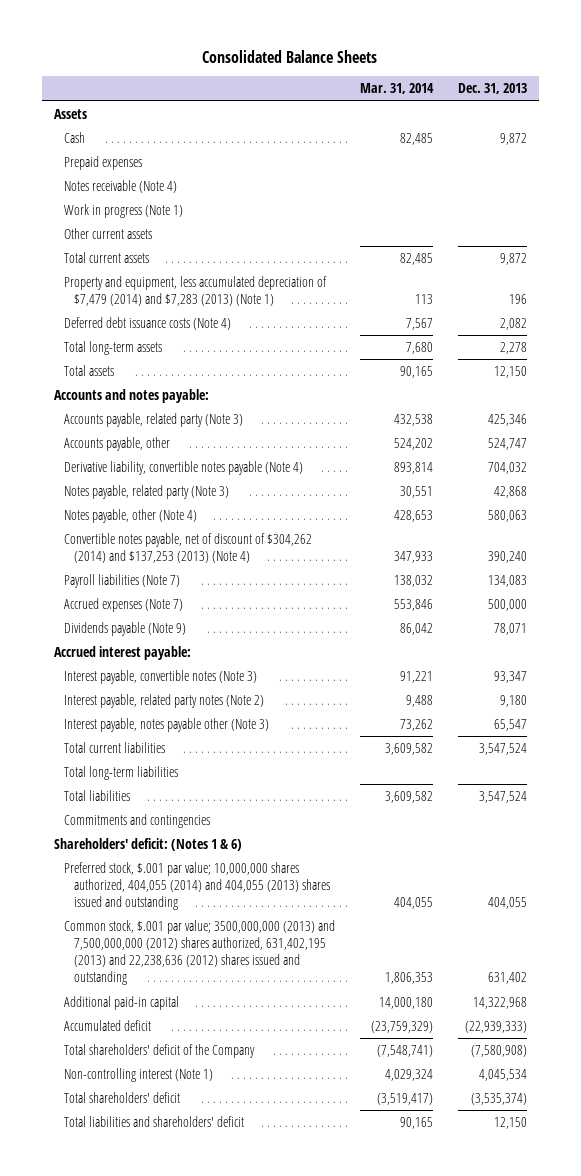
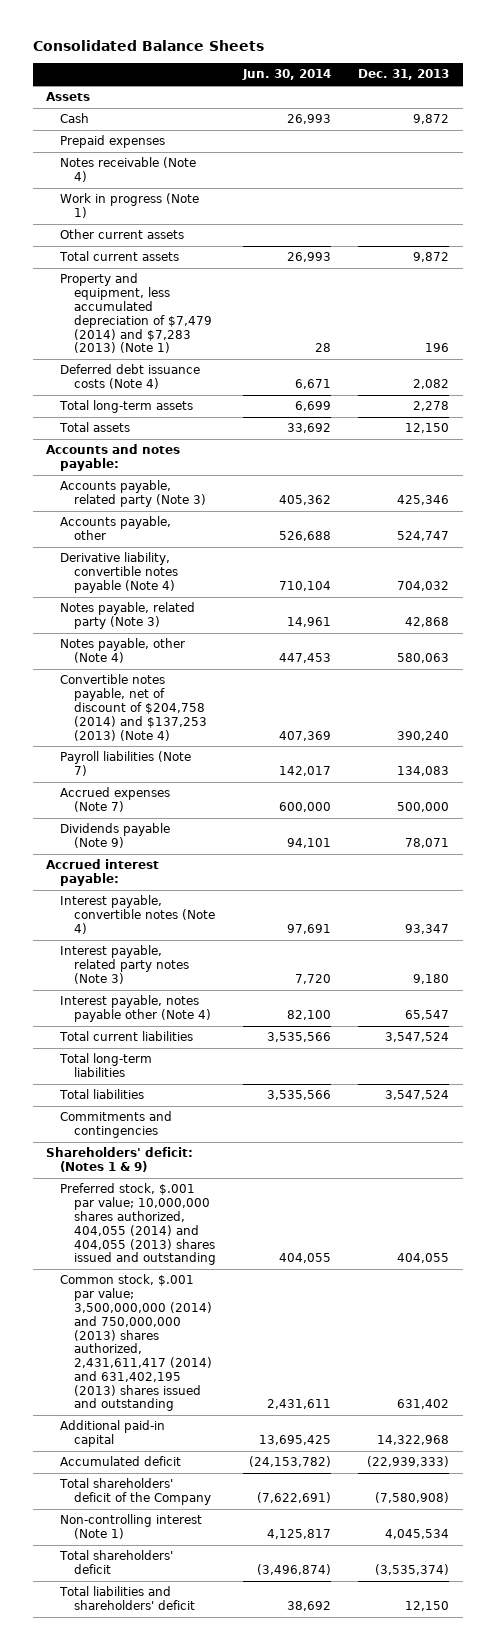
- | Mar. 31, 2014 | Dec. 31, 2013
+ | Jun. 30, 2014 | Dec. 31, 2013
- Convertible notes payable, net of discount of $304,262 (2014) and $137,253 (2013) (Note 4) | 347,933 | 390,240
+ Convertible notes payable, net of discount of $204,758 (2014) and $137,253 (2013) (Note 4) | 407,369 | 390,240
- Interest payable, convertible notes (Note 3) | 91,221 | 93,347
- Interest payable, related party notes (Note 2) | 9,488 | 9,180
- Interest payable, notes payable other (Note 3) | 73,262 | 65,547
+ Interest payable, convertible notes (Note 4) | 97,691 | 93,347
+ Interest payable, related party notes (Note 3) | 7,720 | 9,180
+ Interest payable, notes payable other (Note 4) | 82,100 | 65,547
- Shareholders' deficit: (Notes 1 & 6)
+ Shareholders' deficit: (Notes 1 & 9)
- Common stock, $.001 par value; 3500,000,000 (2013) and 7,500,000,000 (2012) shares authorized, 631,402,195 (2013) and 22,238,636 (2012) shares issued and outstanding | 1,806,353 | 631,402
+ Common stock, $.001 par value; 3,500,000,000 (2014) and 750,000,000 (2013) shares authorized, 2,431,611,417 (2014) and 631,402,195 (2013) shares issued and outstanding | 2,431,611 | 631,402

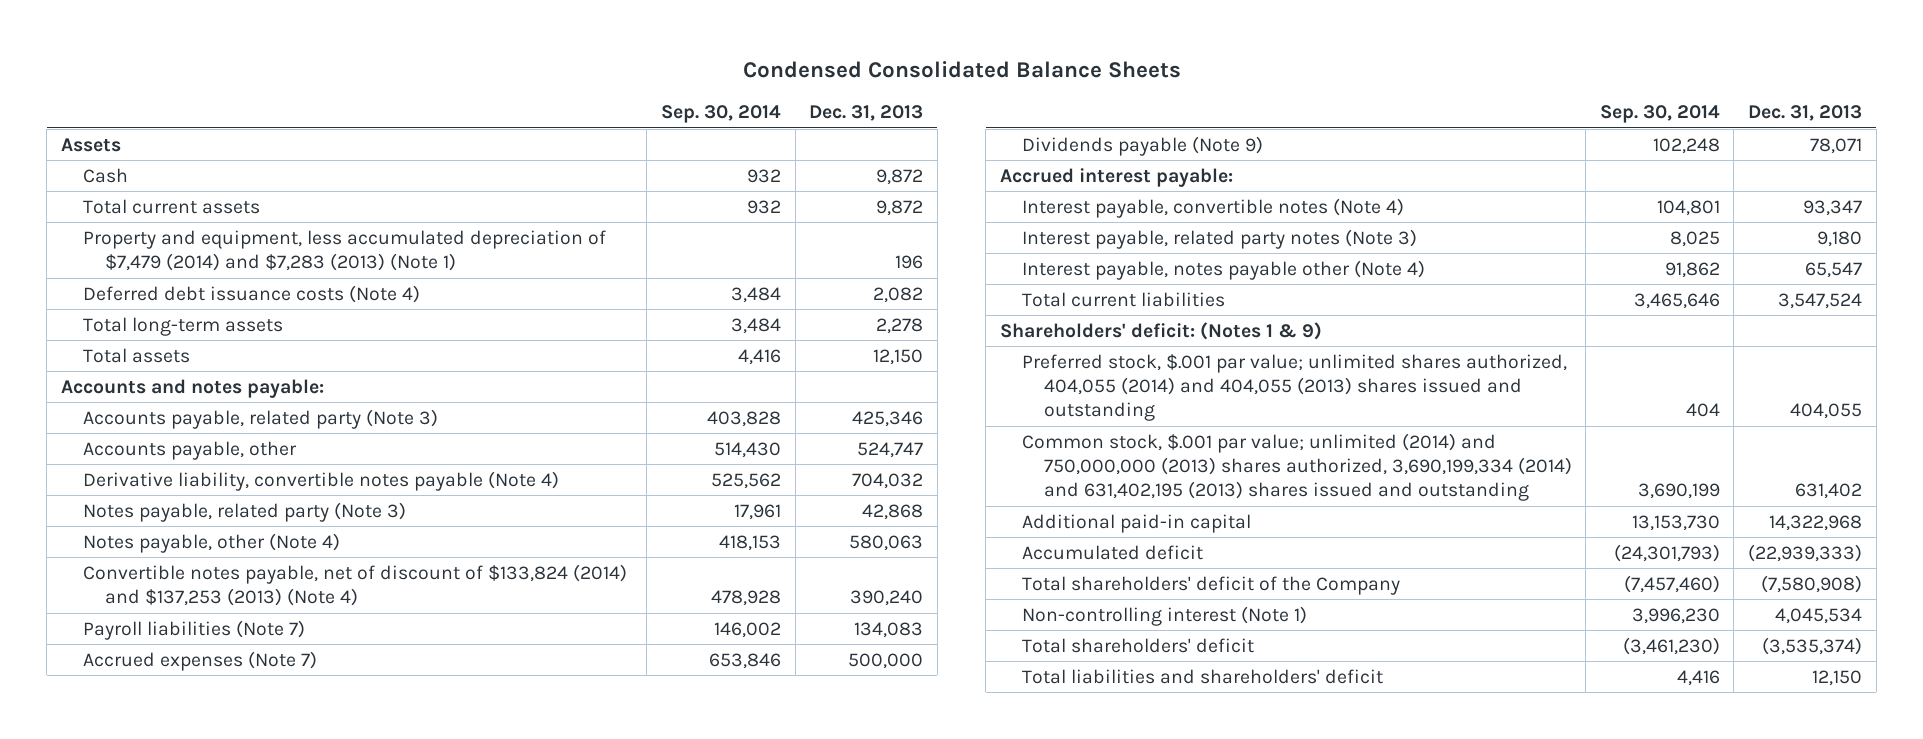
- Consolidated Balance Sheets
+ Condensed Consolidated Balance Sheets
- | Jun. 30, 2014 | Dec. 31, 2013
+ | Sep. 30, 2014 | Dec. 31, 2013
- Prepaid expenses
- Notes receivable (Note 4)
- Work in progress (Note 1)
- Other current assets
- Convertible notes payable, net of discount of $204,758 (2014) and $137,253 (2013) (Note 4) | 407,369 | 390,240
+ Convertible notes payable, net of discount of $133,824 (2014) and $137,253 (2013) (Note 4) | 478,928 | 390,240
- Total long-term liabilities
- Total liabilities | 3,535,566 | 3,547,524
- Commitments and contingencies
- Preferred stock, $.001 par value; 10,000,000 shares authorized, 404,055 (2014) and 404,055 (2013) shares issued and outstanding | 404,055 | 404,055
- Common stock, $.001 par value; 3,500,000,000 (2014) and 750,000,000 (2013) shares authorized, 2,431,611,417 (2014) and 631,402,195 (2013) shares issued and outstanding | 2,431,611 | 631,402
+ Preferred stock, $.001 par value; unlimited shares authorized, 404,055 (2014) and 404,055 (2013) shares issued and outstanding | 404 | 404,055
+ Common stock, $.001 par value; unlimited (2014) and 750,000,000 (2013) shares authorized, 3,690,199,334 (2014) and 631,402,195 (2013) shares issued and outstanding | 3,690,199 | 631,402

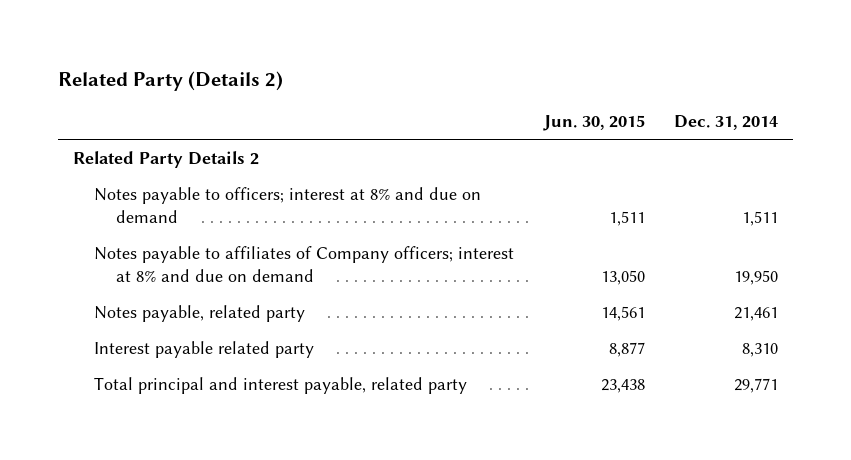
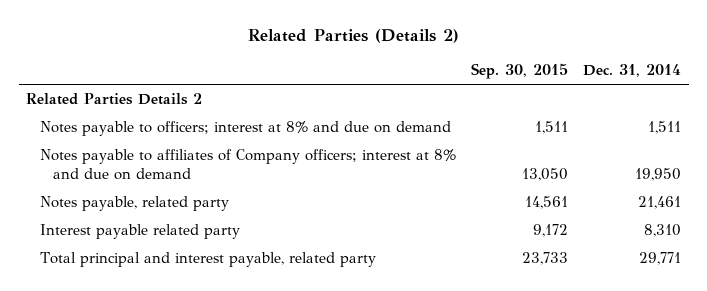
- Related Party (Details 2)
+ Related Parties (Details 2)
- | Jun. 30, 2015 | Dec. 31, 2014
+ | Sep. 30, 2015 | Dec. 31, 2014
- Related Party Details 2
+ Related Parties Details 2

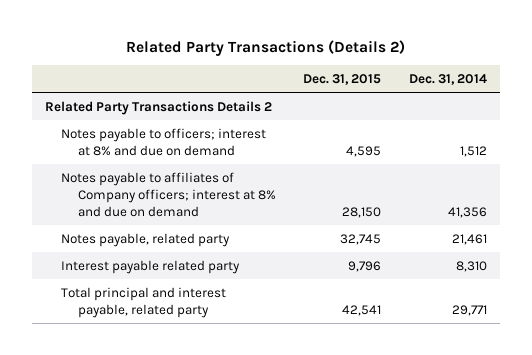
- Related Parties (Details 2)
+ Related Party Transactions (Details 2)
- | Sep. 30, 2015 | Dec. 31, 2014
+ | Dec. 31, 2015 | Dec. 31, 2014
- Related Parties Details 2
- Notes payable to officers; interest at 8% and due on demand | 1,511 | 1,511
- Notes payable to affiliates of Company officers; interest at 8% and due on demand | 13,050 | 19,950
+ Related Party Transactions Details 2
+ Notes payable to officers; interest at 8% and due on demand | 4,595 | 1,512
+ Notes payable to affiliates of Company officers; interest at 8% and due on demand | 28,150 | 41,356

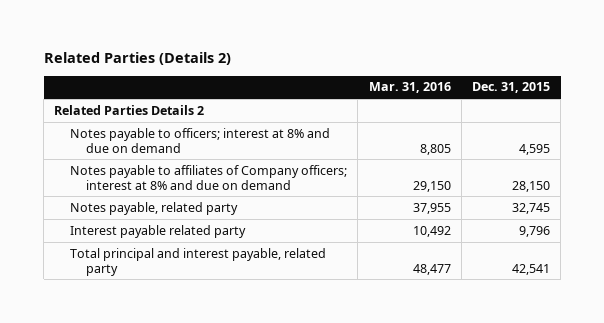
- Related Party Transactions (Details 2)
+ Related Parties (Details 2)
- | Dec. 31, 2015 | Dec. 31, 2014
+ | Mar. 31, 2016 | Dec. 31, 2015
- Related Party Transactions Details 2
+ Related Parties Details 2

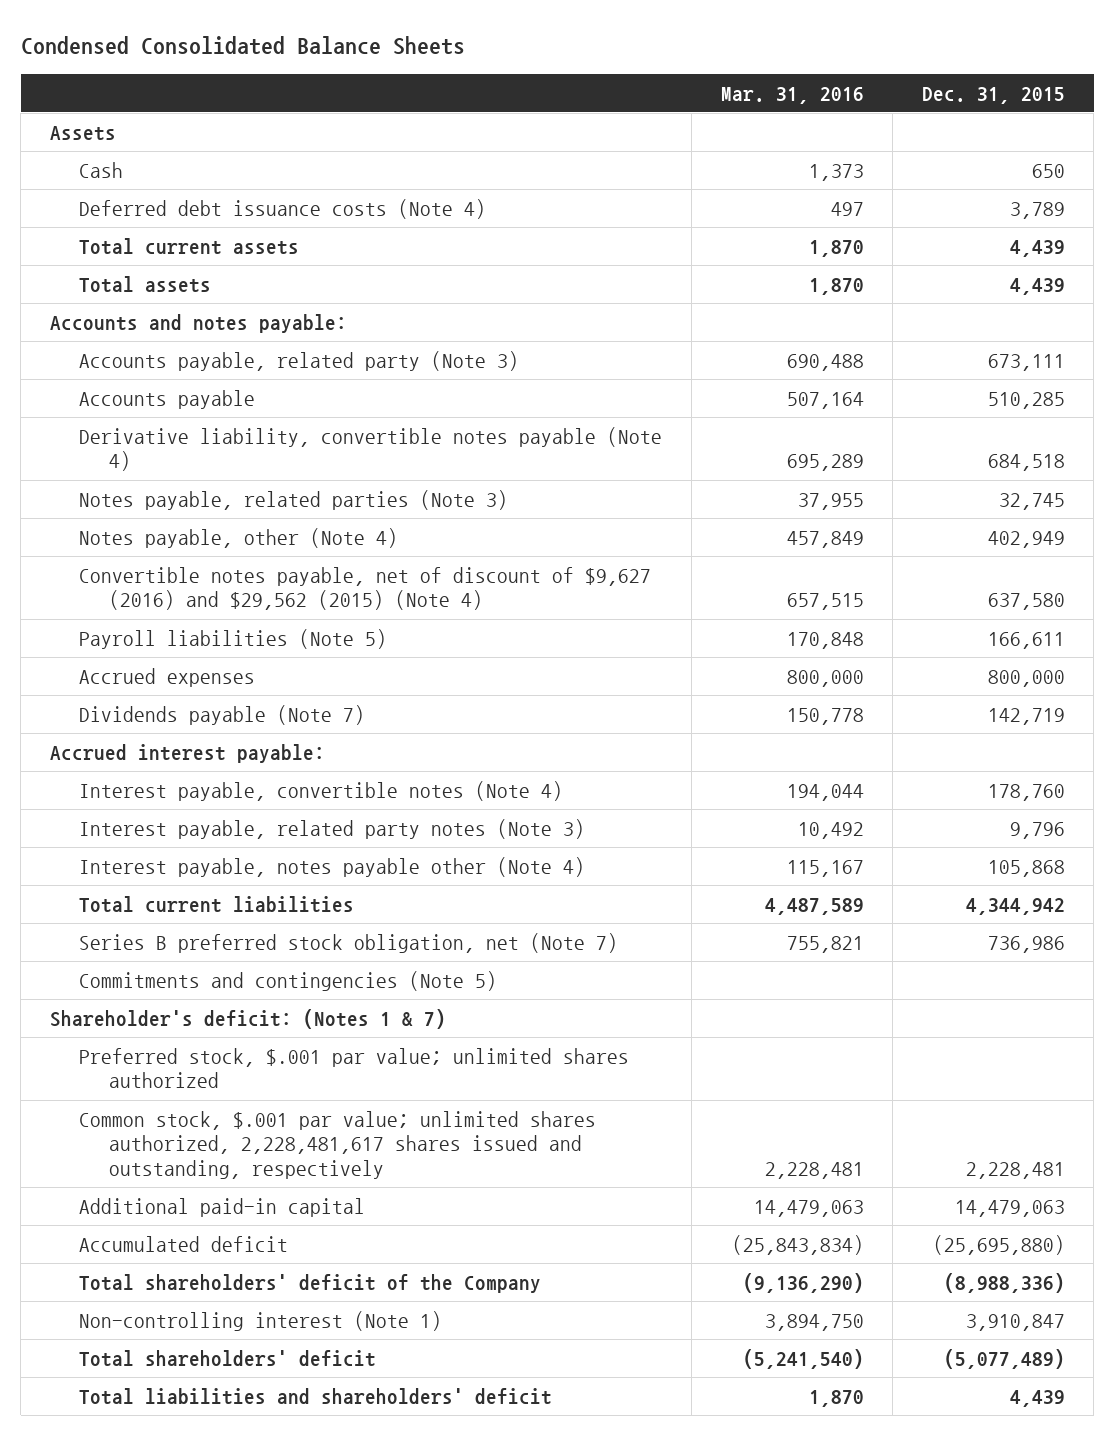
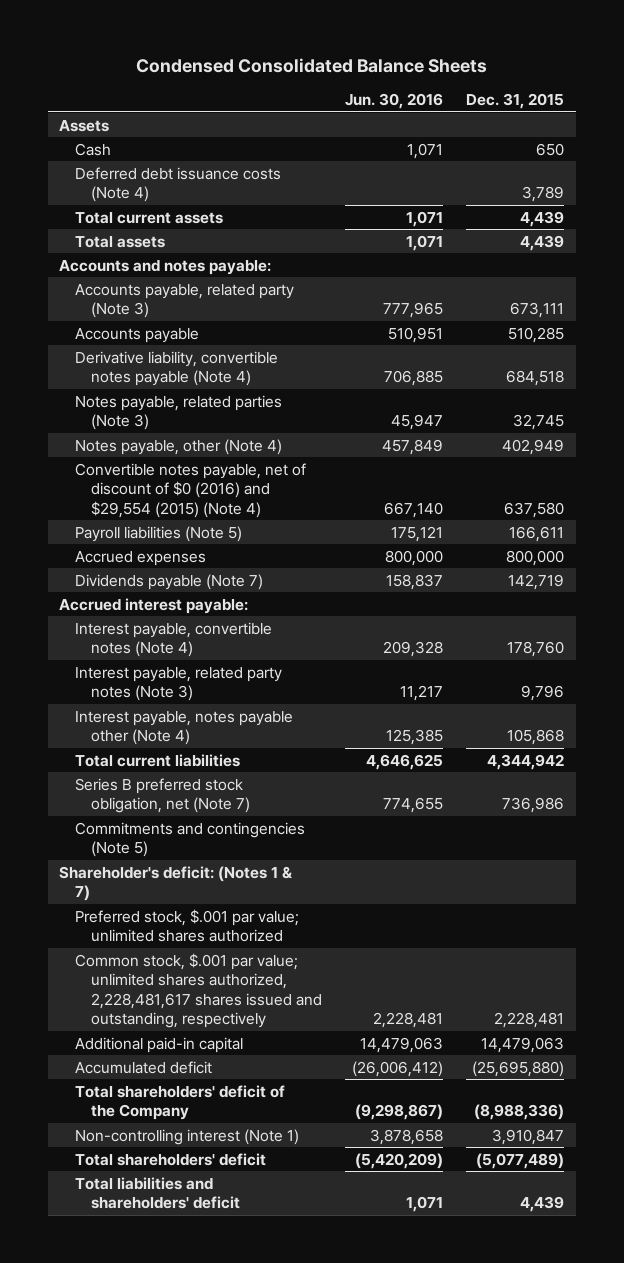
- | Mar. 31, 2016 | Dec. 31, 2015
+ | Jun. 30, 2016 | Dec. 31, 2015
- Convertible notes payable, net of discount of $9,627 (2016) and $29,562 (2015) (Note 4) | 657,515 | 637,580
+ Convertible notes payable, net of discount of $0 (2016) and $29,554 (2015) (Note 4) | 667,140 | 637,580

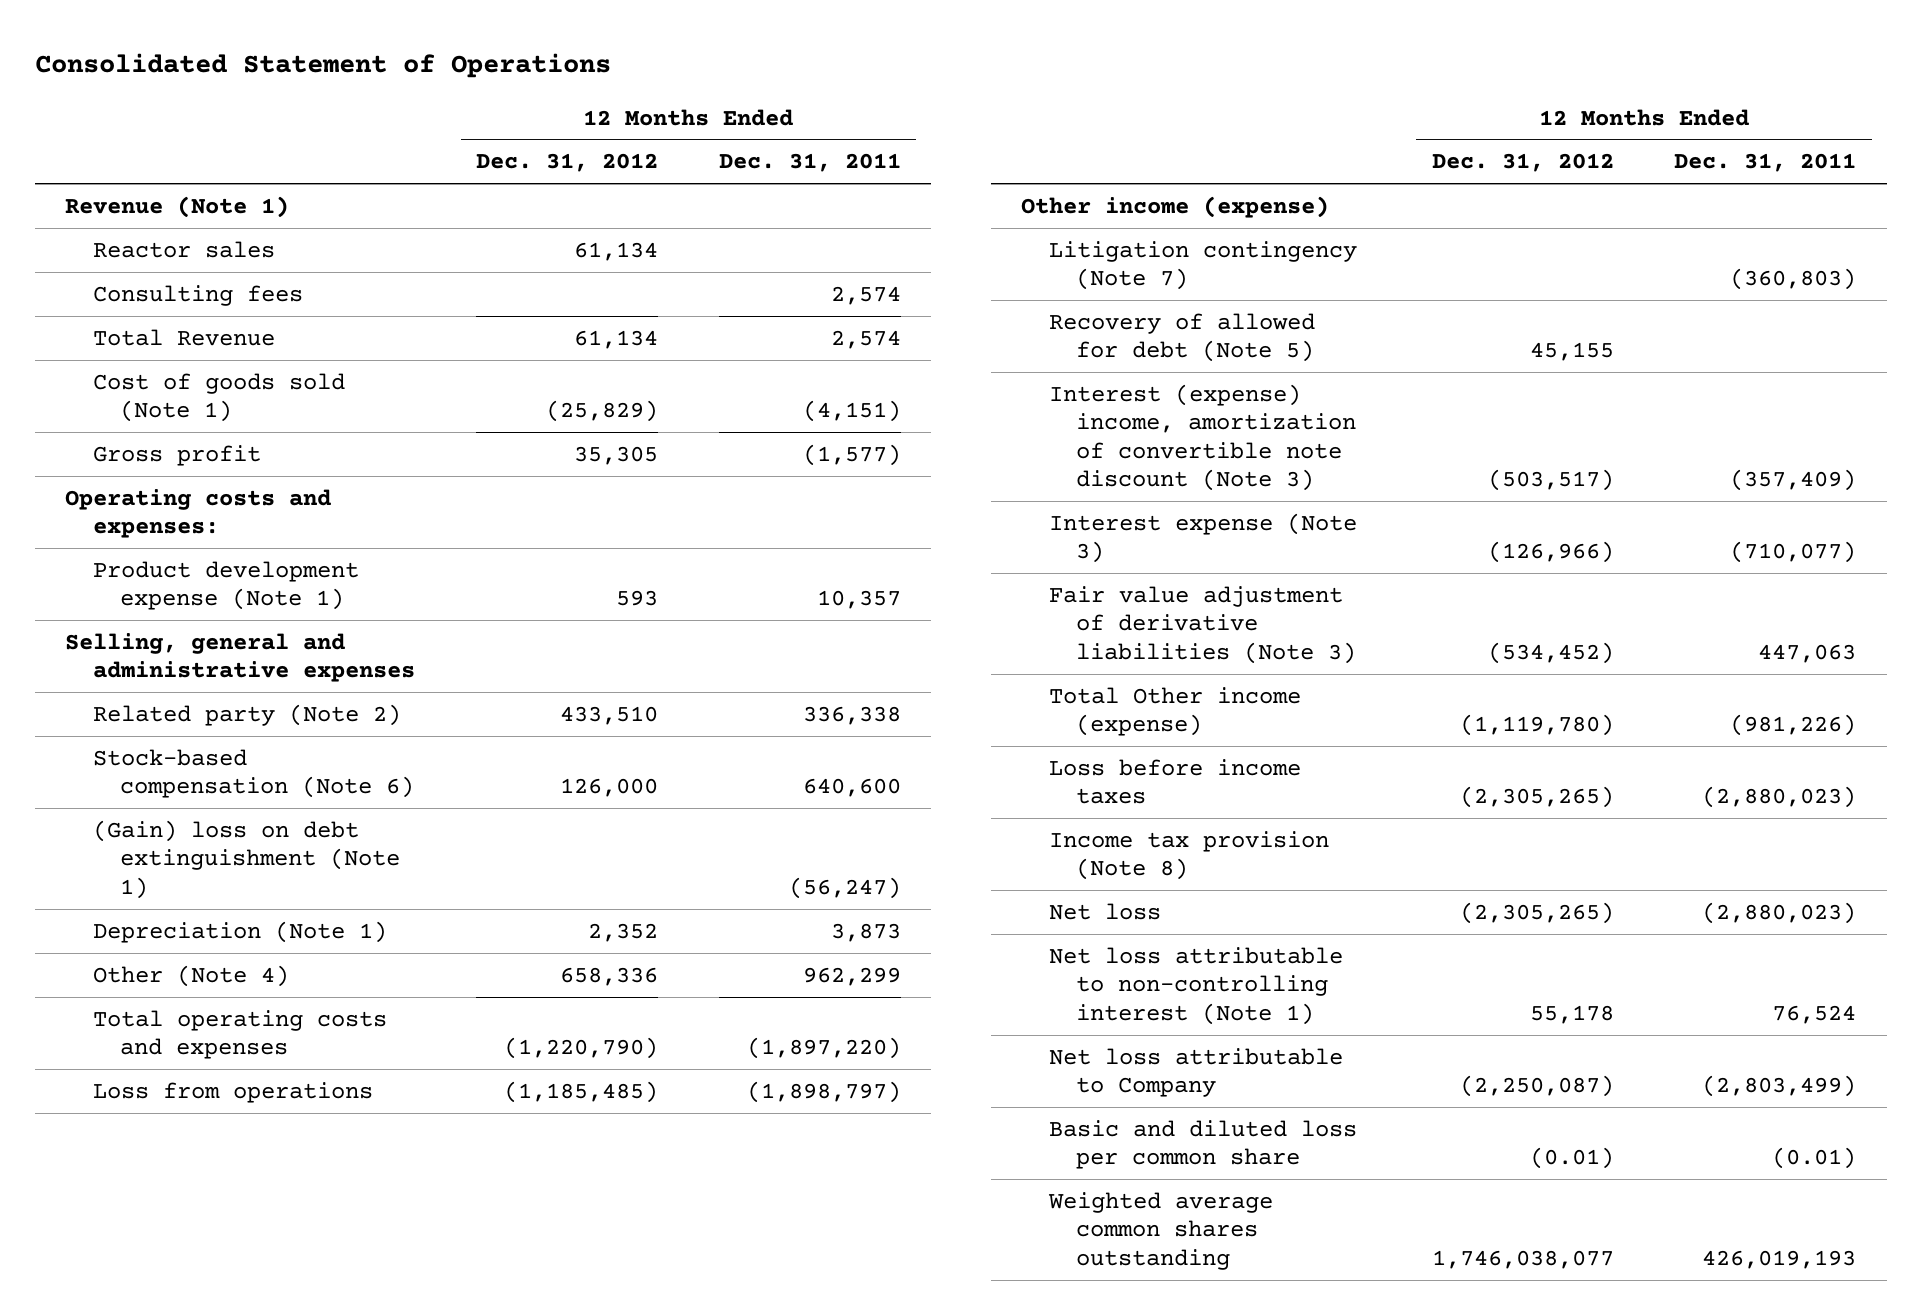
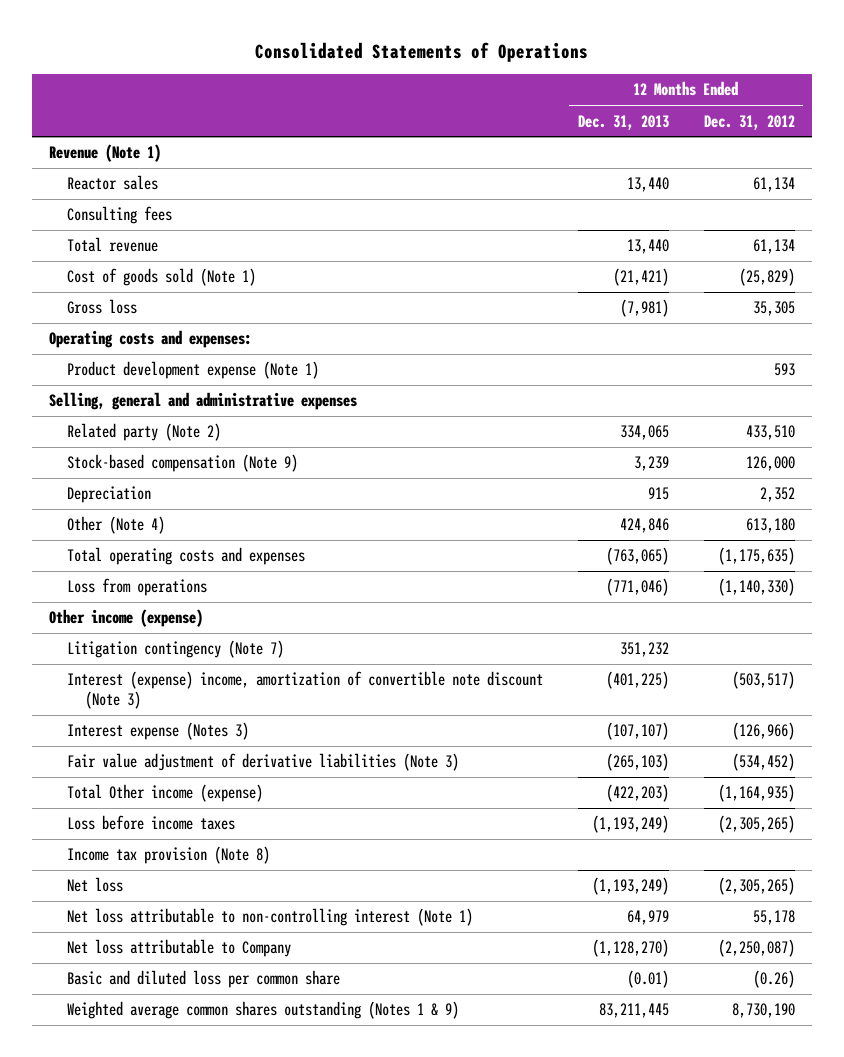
- Consolidated Statement of Operations
+ Consolidated Statements of Operations
- | 12 Months Ended Dec. 31, 2012 | 12 Months Ended Dec. 31, 2011
+ | 12 Months Ended Dec. 31, 2013 | 12 Months Ended Dec. 31, 2012
- Total Revenue | 61,134 | 2,574
+ Total revenue | 13,440 | 61,134
- Gross profit | 35,305 | (1,577)
+ Gross loss | (7,981) | 35,305
- Stock-based compensation (Note 6) | 126,000 | 640,600
- (Gain) loss on debt extinguishment (Note 1) | | (56,247)
- Depreciation (Note 1) | 2,352 | 3,873
- Other (Note 4) | 658,336 | 962,299
- Total operating costs and expenses | (1,220,790) | (1,897,220)
- Loss from operations | (1,185,485) | (1,898,797)
+ Stock-based compensation (Note 9) | 3,239 | 126,000
+ Depreciation | 915 | 2,352
+ Other (Note 4) | 424,846 | 613,180
+ Total operating costs and expenses | (763,065) | (1,175,635)
+ Loss from operations | (771,046) | (1,140,330)
- Recovery of allowed for debt (Note 5) | 45,155 |
- Interest expense (Note 3) | (126,966) | (710,077)
+ Interest expense (Notes 3) | (107,107) | (126,966)
- Total Other income (expense) | (1,119,780) | (981,226)
+ Total Other income (expense) | (422,203) | (1,164,935)
- Basic and diluted loss per common share | (0.01) | (0.01)
- Weighted average common shares outstanding | 1,746,038,077 | 426,019,193
+ Basic and diluted loss per common share | (0.01) | (0.26)
+ Weighted average common shares outstanding (Notes 1 & 9) | 83,211,445 | 8,730,190

